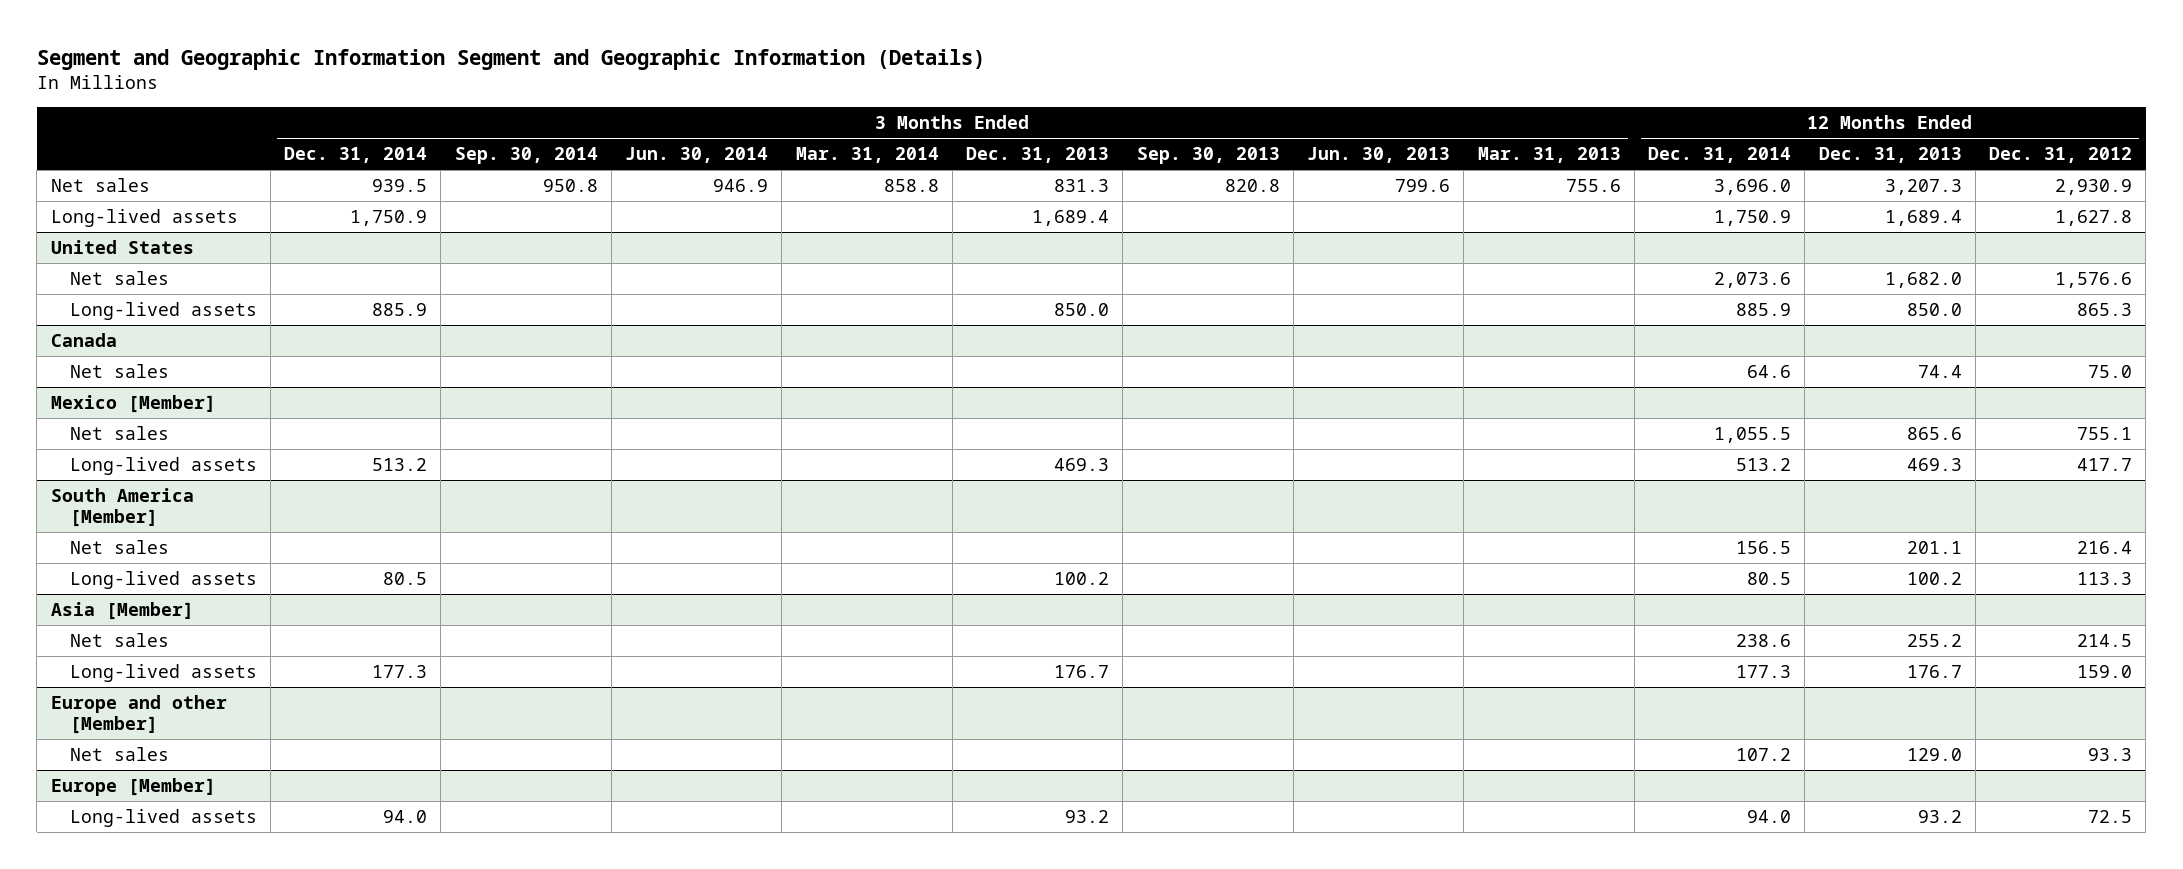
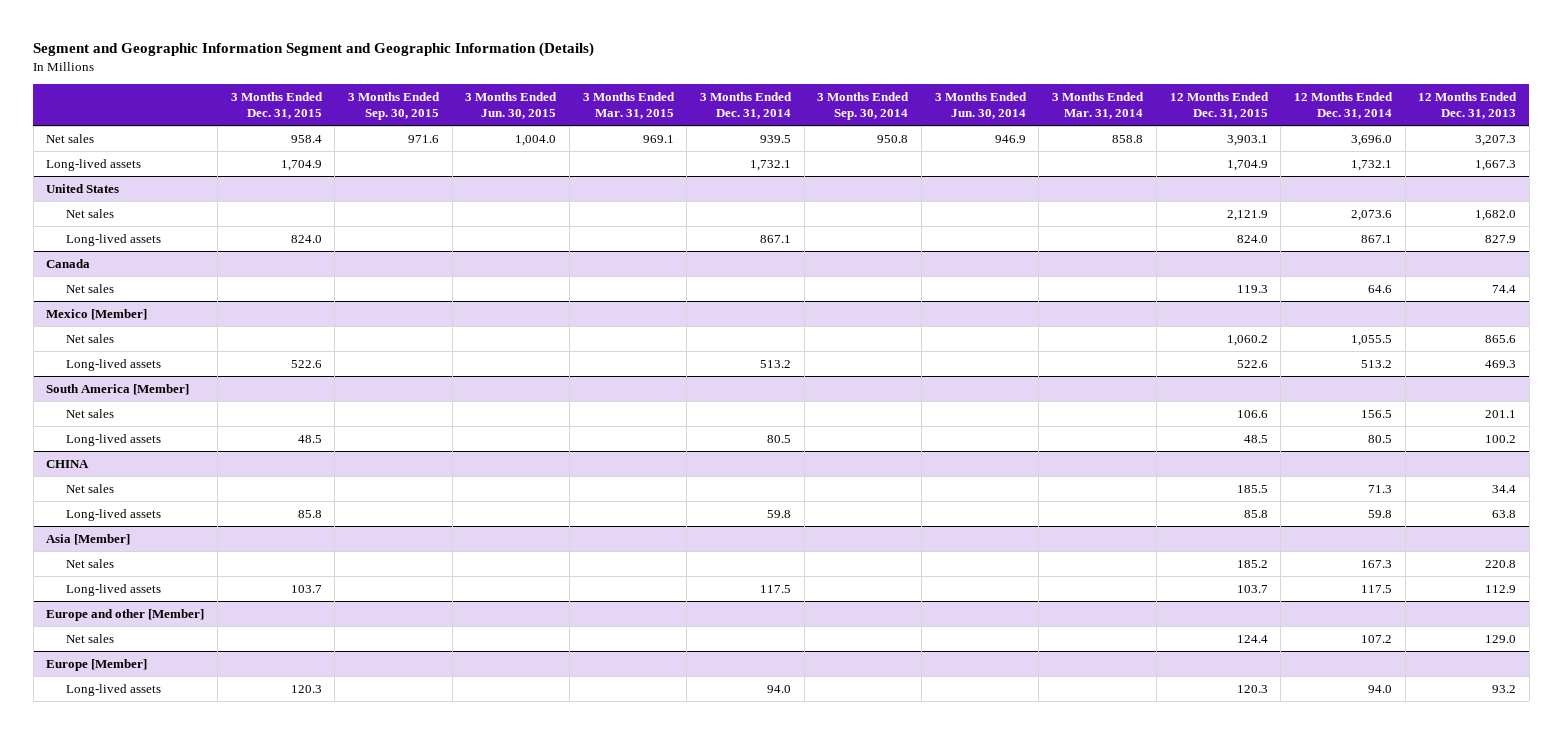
- | 3 Months Ended Dec. 31, 2014 | 3 Months Ended Sep. 30, 2014 | 3 Months Ended Jun. 30, 2014 | 3 Months Ended Mar. 31, 2014 | 3 Months Ended Dec. 31, 2013 | 3 Months Ended Sep. 30, 2013 | 3 Months Ended Jun. 30, 2013 | 3 Months Ended Mar. 31, 2013 | 12 Months Ended Dec. 31, 2014 | 12 Months Ended Dec. 31, 2013 | 12 Months Ended Dec. 31, 2012
+ | 3 Months Ended Dec. 31, 2015 | 3 Months Ended Sep. 30, 2015 | 3 Months Ended Jun. 30, 2015 | 3 Months Ended Mar. 31, 2015 | 3 Months Ended Dec. 31, 2014 | 3 Months Ended Sep. 30, 2014 | 3 Months Ended Jun. 30, 2014 | 3 Months Ended Mar. 31, 2014 | 12 Months Ended Dec. 31, 2015 | 12 Months Ended Dec. 31, 2014 | 12 Months Ended Dec. 31, 2013
- Long-lived assets | 1,750.9 | | | | 1,689.4 | | | | 1,750.9 | 1,689.4 | 1,627.8
+ Long-lived assets | 1,704.9 | | | | 1,732.1 | | | | 1,704.9 | 1,732.1 | 1,667.3
@ United States
- Long-lived assets | 885.9 | | | | 850.0 | | | | 885.9 | 850.0 | 865.3
+ Long-lived assets | 824.0 | | | | 867.1 | | | | 824.0 | 867.1 | 827.9
+ CHINA
+ Net sales | | | | | | | | | 185.5 | 71.3 | 34.4
+ Long-lived assets | 85.8 | | | | 59.8 | | | | 85.8 | 59.8 | 63.8
@ Asia [Member]
- Net sales | | | | | | | | | 238.6 | 255.2 | 214.5
- Long-lived assets | 177.3 | | | | 176.7 | | | | 177.3 | 176.7 | 159.0
+ Net sales | | | | | | | | | 185.2 | 167.3 | 220.8
+ Long-lived assets | 103.7 | | | | 117.5 | | | | 103.7 | 117.5 | 112.9

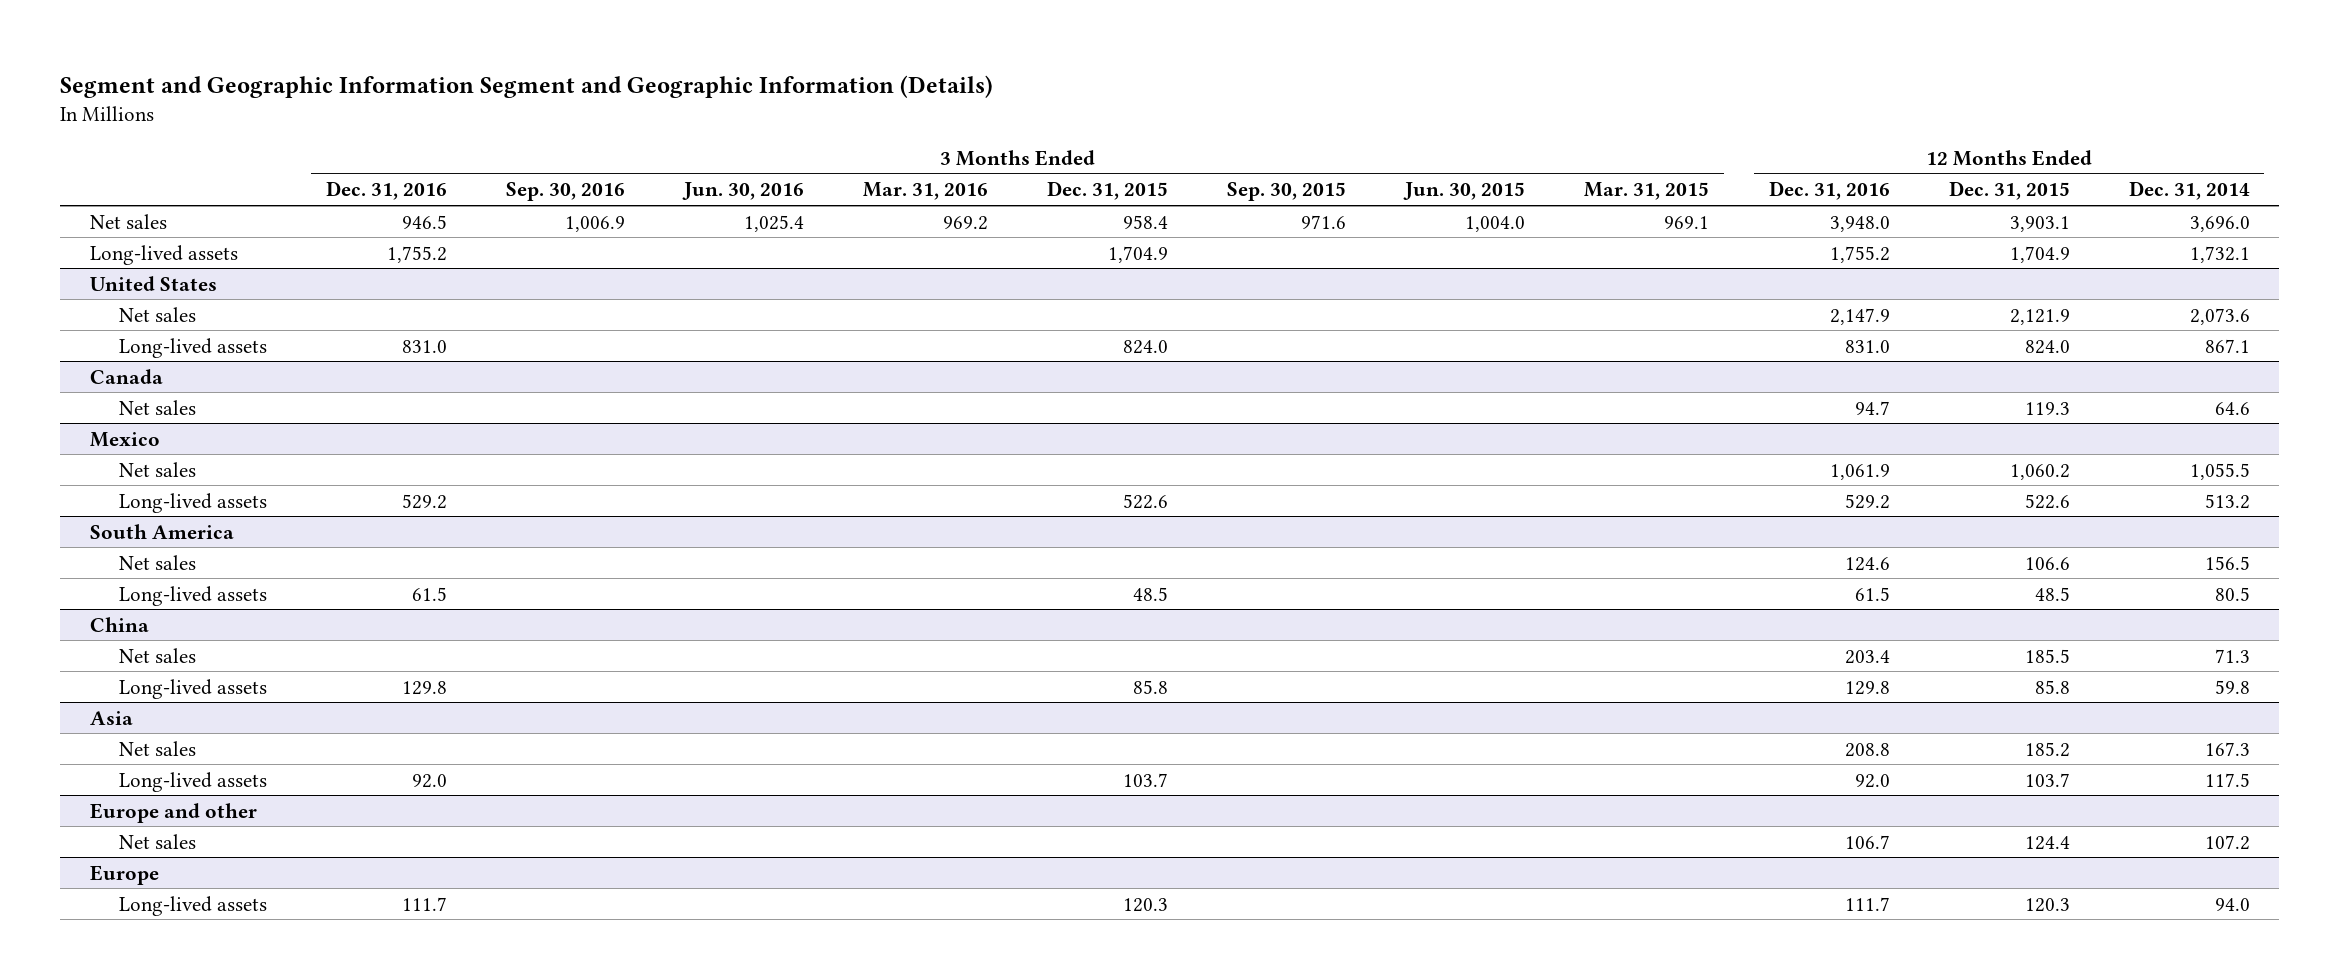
- | 3 Months Ended Dec. 31, 2015 | 3 Months Ended Sep. 30, 2015 | 3 Months Ended Jun. 30, 2015 | 3 Months Ended Mar. 31, 2015 | 3 Months Ended Dec. 31, 2014 | 3 Months Ended Sep. 30, 2014 | 3 Months Ended Jun. 30, 2014 | 3 Months Ended Mar. 31, 2014 | 12 Months Ended Dec. 31, 2015 | 12 Months Ended Dec. 31, 2014 | 12 Months Ended Dec. 31, 2013
+ | 3 Months Ended Dec. 31, 2016 | 3 Months Ended Sep. 30, 2016 | 3 Months Ended Jun. 30, 2016 | 3 Months Ended Mar. 31, 2016 | 3 Months Ended Dec. 31, 2015 | 3 Months Ended Sep. 30, 2015 | 3 Months Ended Jun. 30, 2015 | 3 Months Ended Mar. 31, 2015 | 12 Months Ended Dec. 31, 2016 | 12 Months Ended Dec. 31, 2015 | 12 Months Ended Dec. 31, 2014
- Mexico [Member]
+ Mexico
- South America [Member]
+ South America
- CHINA
+ China
- Asia [Member]
+ Asia
- Europe and other [Member]
+ Europe and other
- Europe [Member]
+ Europe

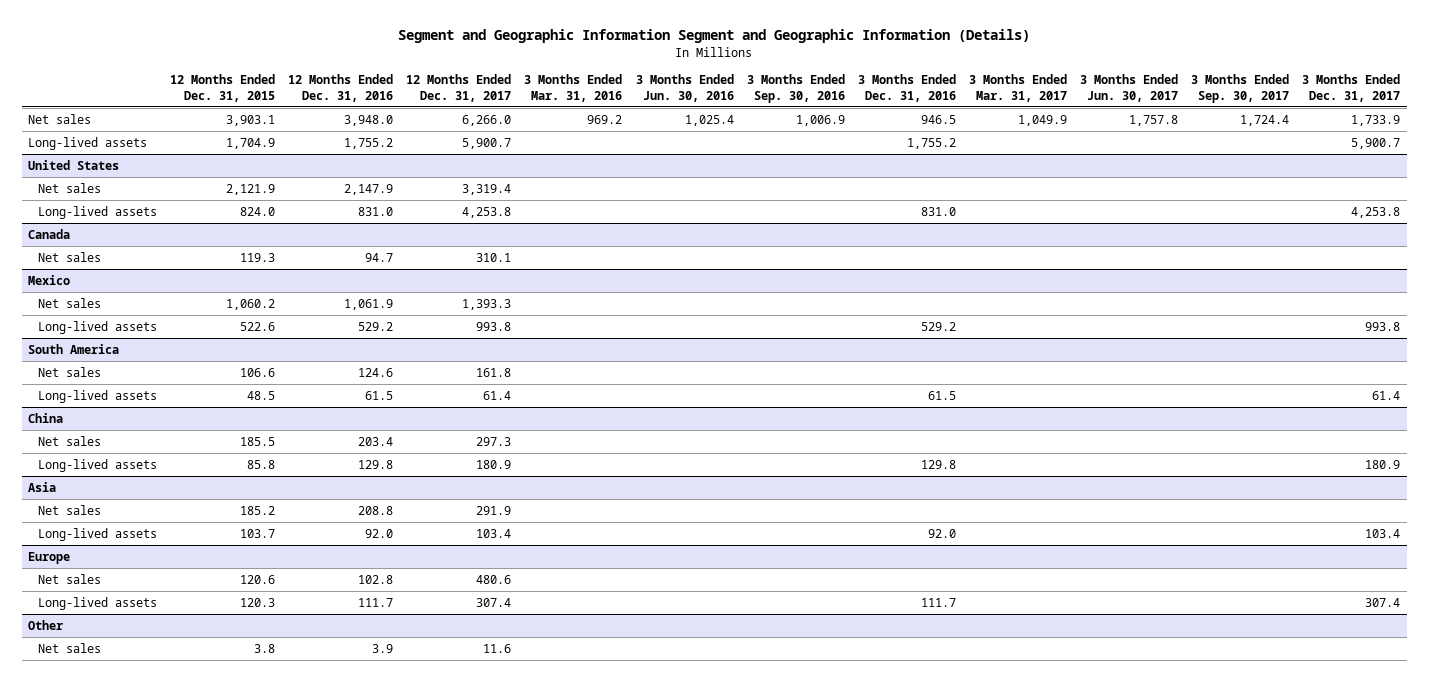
- | 3 Months Ended Dec. 31, 2016 | 3 Months Ended Sep. 30, 2016 | 3 Months Ended Jun. 30, 2016 | 3 Months Ended Mar. 31, 2016 | 3 Months Ended Dec. 31, 2015 | 3 Months Ended Sep. 30, 2015 | 3 Months Ended Jun. 30, 2015 | 3 Months Ended Mar. 31, 2015 | 12 Months Ended Dec. 31, 2016 | 12 Months Ended Dec. 31, 2015 | 12 Months Ended Dec. 31, 2014
+ | 12 Months Ended Dec. 31, 2015 | 12 Months Ended Dec. 31, 2016 | 12 Months Ended Dec. 31, 2017 | 3 Months Ended Mar. 31, 2016 | 3 Months Ended Jun. 30, 2016 | 3 Months Ended Sep. 30, 2016 | 3 Months Ended Dec. 31, 2016 | 3 Months Ended Mar. 31, 2017 | 3 Months Ended Jun. 30, 2017 | 3 Months Ended Sep. 30, 2017 | 3 Months Ended Dec. 31, 2017
- Europe and other
- Net sales | | | | | | | | | 106.7 | 124.4 | 107.2
@ Europe
+ Net sales | 120.6 | 102.8 | 480.6 | | | | | | | |
+ Other
+ Net sales | 3.8 | 3.9 | 11.6 | | | | | | | |

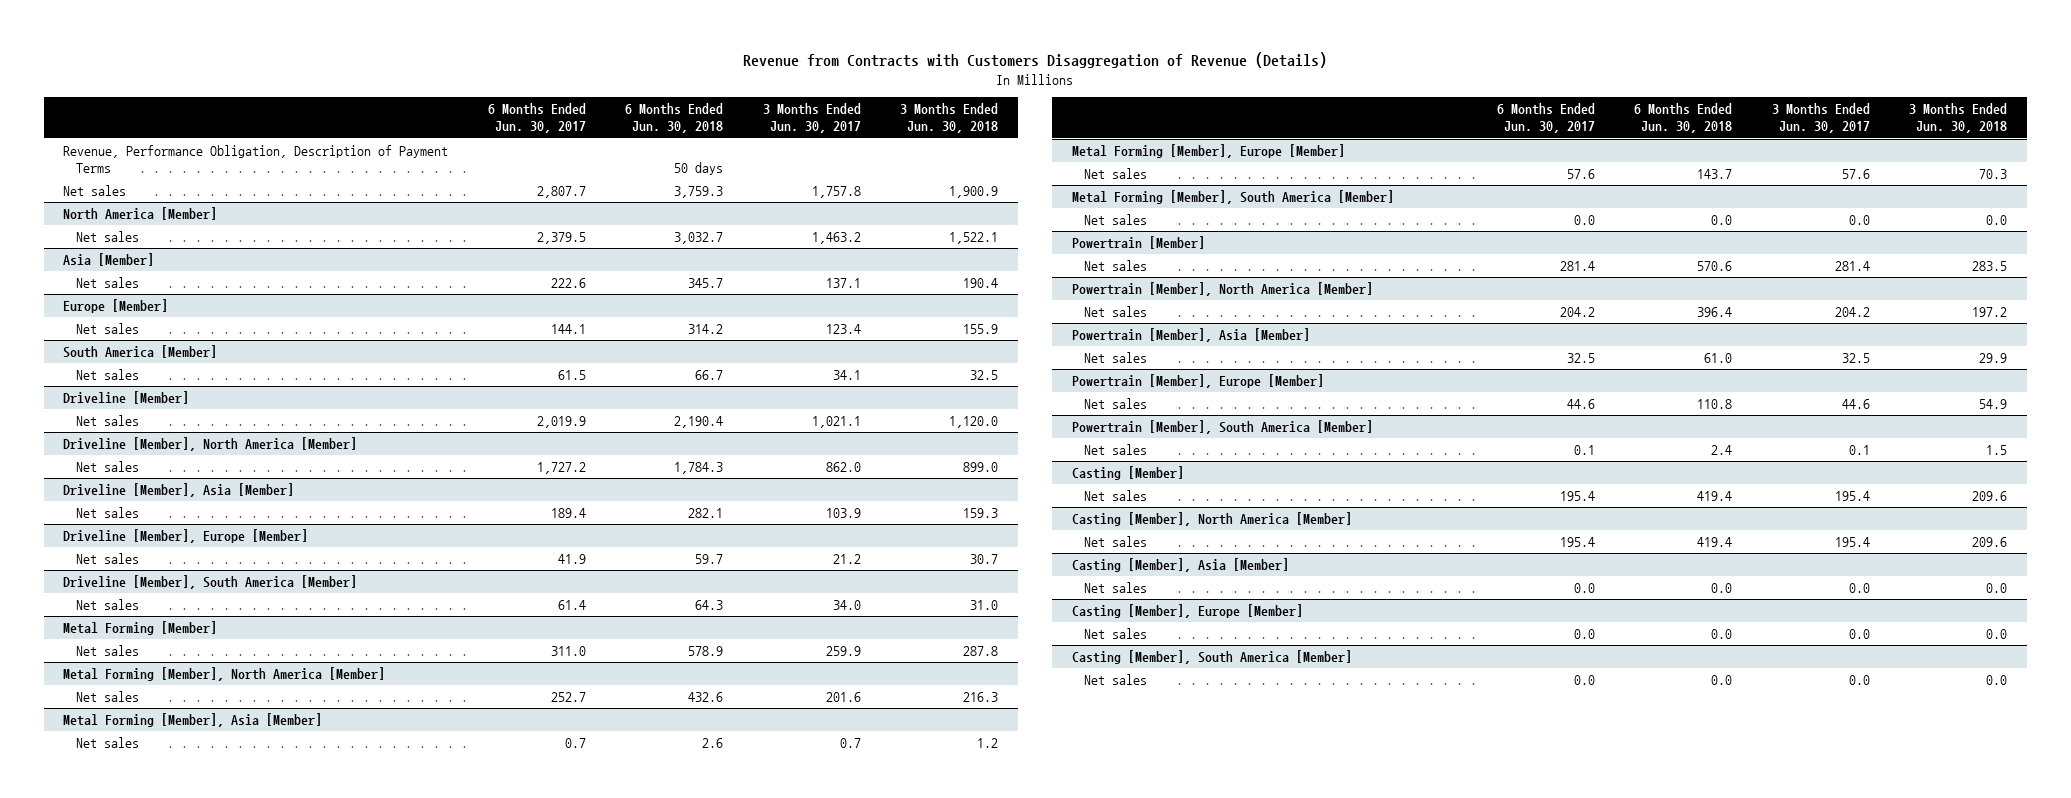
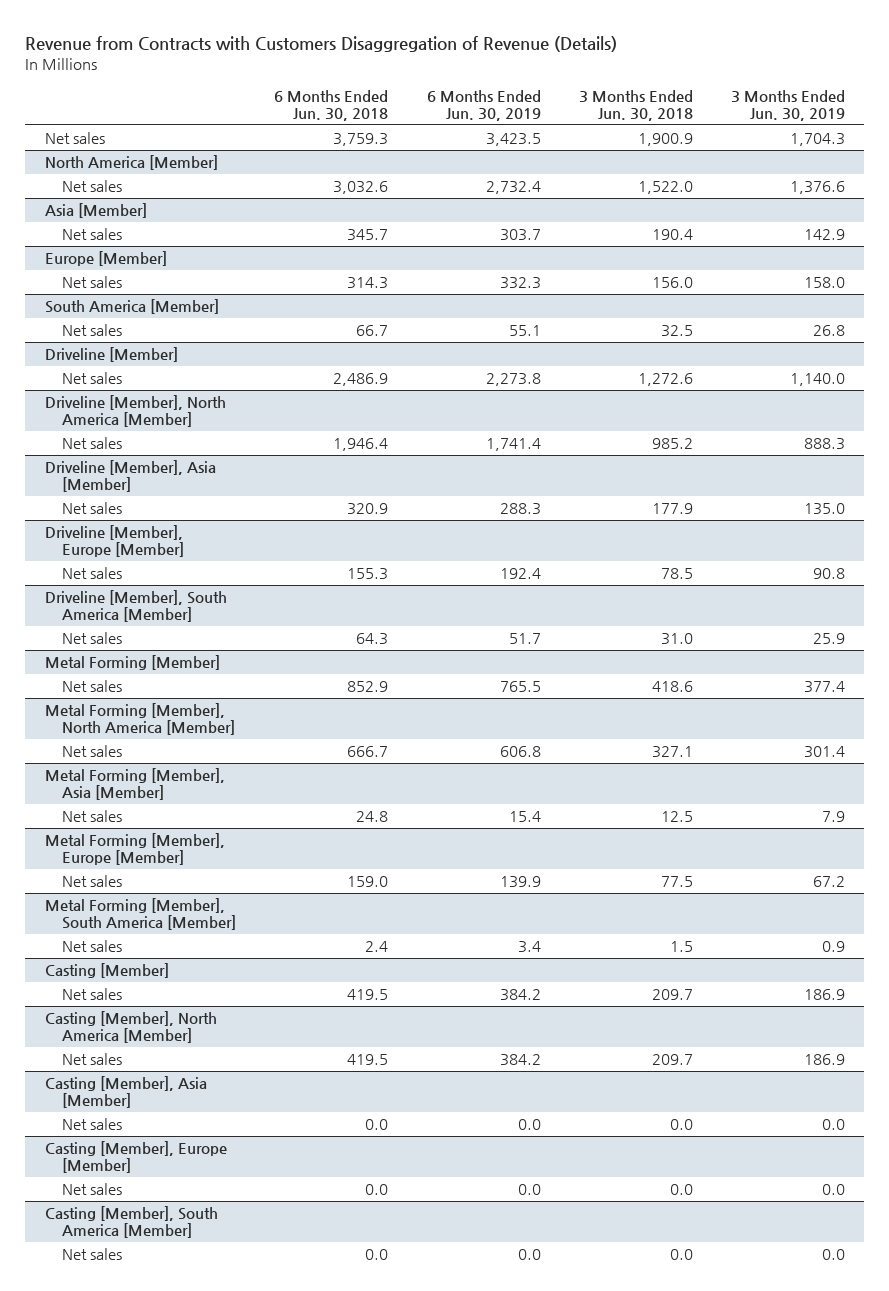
- | 6 Months Ended Jun. 30, 2017 | 6 Months Ended Jun. 30, 2018 | 3 Months Ended Jun. 30, 2017 | 3 Months Ended Jun. 30, 2018
+ | 6 Months Ended Jun. 30, 2018 | 6 Months Ended Jun. 30, 2019 | 3 Months Ended Jun. 30, 2018 | 3 Months Ended Jun. 30, 2019
- Revenue, Performance Obligation, Description of Payment Terms | | 50 days | |
@ North America [Member]
- Net sales | 2,379.5 | 3,032.7 | 1,463.2 | 1,522.1
+ Net sales | 3,032.6 | 2,732.4 | 1,522.0 | 1,376.6
@ Europe [Member]
- Net sales | 144.1 | 314.2 | 123.4 | 155.9
+ Net sales | 314.3 | 332.3 | 156.0 | 158.0
@ Driveline [Member]
- Net sales | 2,019.9 | 2,190.4 | 1,021.1 | 1,120.0
+ Net sales | 2,486.9 | 2,273.8 | 1,272.6 | 1,140.0
@ Driveline [Member], North America [Member]
- Net sales | 1,727.2 | 1,784.3 | 862.0 | 899.0
+ Net sales | 1,946.4 | 1,741.4 | 985.2 | 888.3
@ Driveline [Member], Asia [Member]
- Net sales | 189.4 | 282.1 | 103.9 | 159.3
+ Net sales | 320.9 | 288.3 | 177.9 | 135.0
@ Driveline [Member], Europe [Member]
- Net sales | 41.9 | 59.7 | 21.2 | 30.7
+ Net sales | 155.3 | 192.4 | 78.5 | 90.8
@ Metal Forming [Member]
- Net sales | 311.0 | 578.9 | 259.9 | 287.8
+ Net sales | 852.9 | 765.5 | 418.6 | 377.4
@ Metal Forming [Member], North America [Member]
- Net sales | 252.7 | 432.6 | 201.6 | 216.3
+ Net sales | 666.7 | 606.8 | 327.1 | 301.4
@ Metal Forming [Member], Asia [Member]
- Net sales | 0.7 | 2.6 | 0.7 | 1.2
+ Net sales | 24.8 | 15.4 | 12.5 | 7.9
@ Metal Forming [Member], Europe [Member]
- Net sales | 57.6 | 143.7 | 57.6 | 70.3
+ Net sales | 159.0 | 139.9 | 77.5 | 67.2
@ Metal Forming [Member], South America [Member]
- Net sales | 0.0 | 0.0 | 0.0 | 0.0
- Powertrain [Member]
- Net sales | 281.4 | 570.6 | 281.4 | 283.5
- Powertrain [Member], North America [Member]
- Net sales | 204.2 | 396.4 | 204.2 | 197.2
- Powertrain [Member], Asia [Member]
- Net sales | 32.5 | 61.0 | 32.5 | 29.9
- Powertrain [Member], Europe [Member]
- Net sales | 44.6 | 110.8 | 44.6 | 54.9
- Powertrain [Member], South America [Member]
@ Casting [Member]
- Net sales | 195.4 | 419.4 | 195.4 | 209.6
+ Net sales | 419.5 | 384.2 | 209.7 | 186.9
@ Casting [Member], North America [Member]
- Net sales | 195.4 | 419.4 | 195.4 | 209.6
+ Net sales | 419.5 | 384.2 | 209.7 | 186.9

